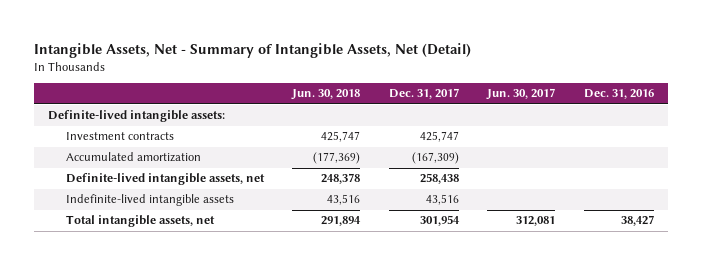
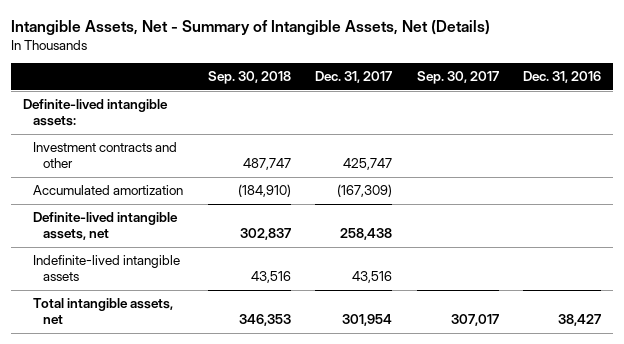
- Intangible Assets, Net - Summary of Intangible Assets, Net (Detail)
+ Intangible Assets, Net - Summary of Intangible Assets, Net (Details)
- | Jun. 30, 2018 | Dec. 31, 2017 | Jun. 30, 2017 | Dec. 31, 2016
+ | Sep. 30, 2018 | Dec. 31, 2017 | Sep. 30, 2017 | Dec. 31, 2016
- Investment contracts | 425,747 | 425,747 | |
+ Investment contracts and other | 487,747 | 425,747 | |

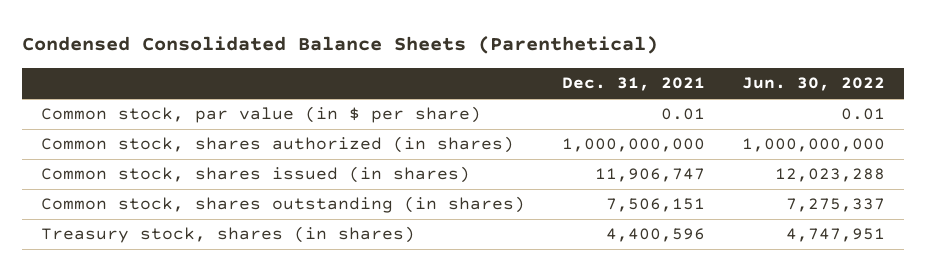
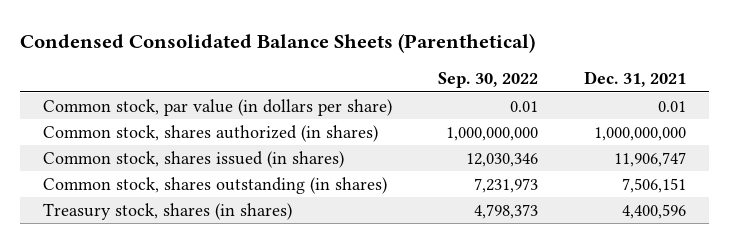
- | Dec. 31, 2021 | Jun. 30, 2022
+ | Sep. 30, 2022 | Dec. 31, 2021
- Common stock, par value (in $ per share) | 0.01 | 0.01
+ Common stock, par value (in dollars per share) | 0.01 | 0.01

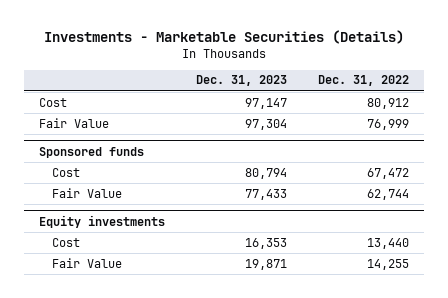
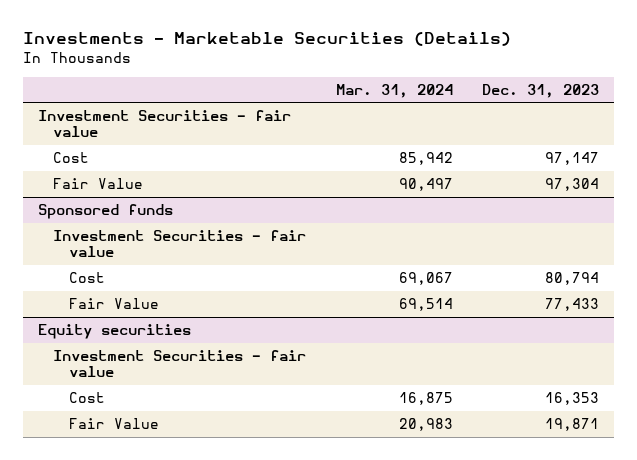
- | Dec. 31, 2023 | Dec. 31, 2022
+ | Mar. 31, 2024 | Dec. 31, 2023
+ Investment Securities - fair value
@ Sponsored funds
+ Investment Securities - fair value
- Equity investments
+ Equity securities
+ Investment Securities - fair value

